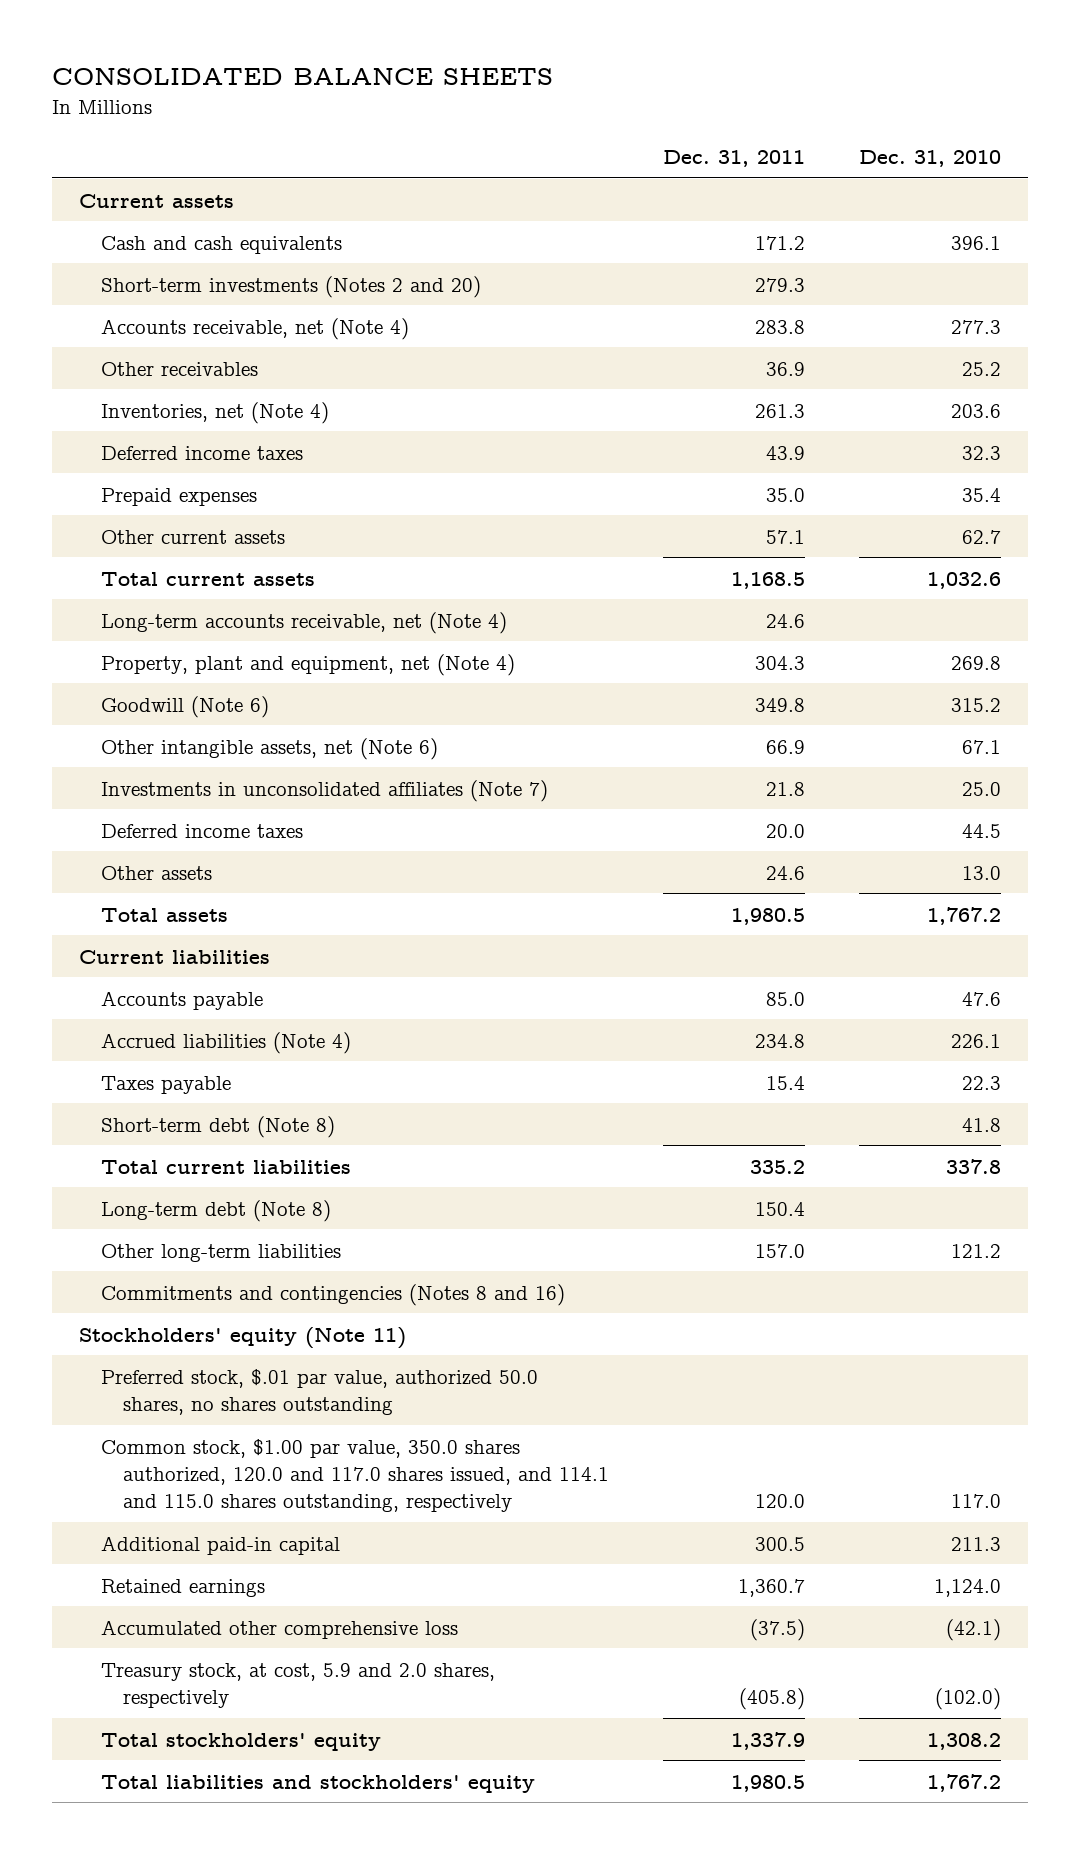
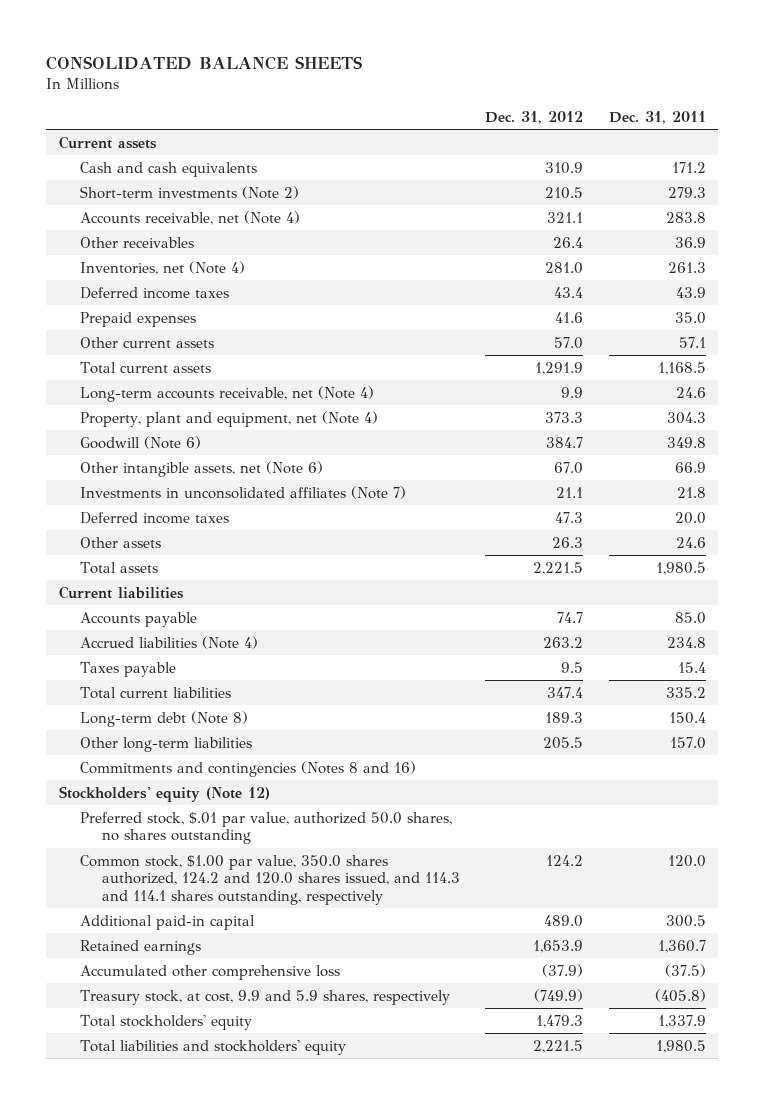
- | Dec. 31, 2011 | Dec. 31, 2010
+ | Dec. 31, 2012 | Dec. 31, 2011
- Short-term investments (Notes 2 and 20) | 279.3 |
+ Short-term investments (Note 2) | 210.5 | 279.3
- Short-term debt (Note 8) | | 41.8
- Stockholders' equity (Note 11)
+ Stockholders' equity (Note 12)
- Common stock, $1.00 par value, 350.0 shares authorized, 120.0 and 117.0 shares issued, and 114.1 and 115.0 shares outstanding, respectively | 120.0 | 117.0
+ Common stock, $1.00 par value, 350.0 shares authorized, 124.2 and 120.0 shares issued, and 114.3 and 114.1 shares outstanding, respectively | 124.2 | 120.0
- Treasury stock, at cost, 5.9 and 2.0 shares, respectively | (405.8) | (102.0)
+ Treasury stock, at cost, 9.9 and 5.9 shares, respectively | (749.9) | (405.8)

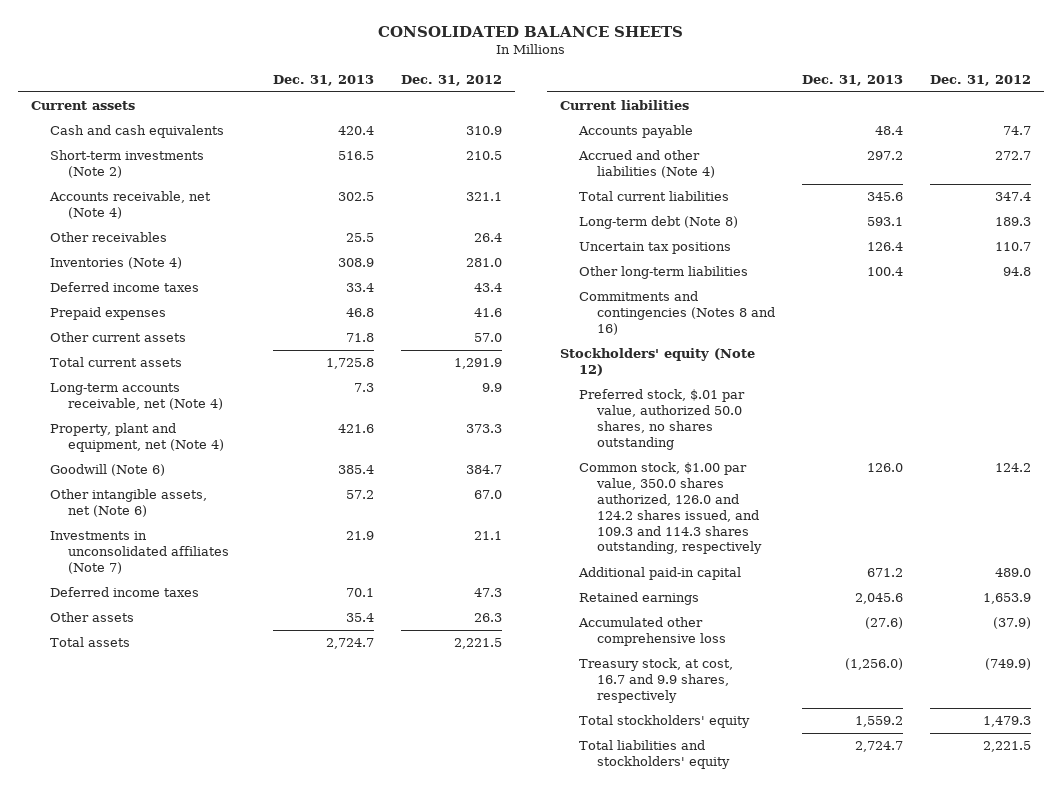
- | Dec. 31, 2012 | Dec. 31, 2011
+ | Dec. 31, 2013 | Dec. 31, 2012
- Inventories, net (Note 4) | 281.0 | 261.3
+ Inventories (Note 4) | 308.9 | 281.0
- Accrued liabilities (Note 4) | 263.2 | 234.8
- Taxes payable | 9.5 | 15.4
+ Accrued and other liabilities (Note 4) | 297.2 | 272.7
- Other long-term liabilities | 205.5 | 157.0
+ Uncertain tax positions | 126.4 | 110.7
+ Other long-term liabilities | 100.4 | 94.8
- Common stock, $1.00 par value, 350.0 shares authorized, 124.2 and 120.0 shares issued, and 114.3 and 114.1 shares outstanding, respectively | 124.2 | 120.0
+ Common stock, $1.00 par value, 350.0 shares authorized, 126.0 and 124.2 shares issued, and 109.3 and 114.3 shares outstanding, respectively | 126.0 | 124.2
- Treasury stock, at cost, 9.9 and 5.9 shares, respectively | (749.9) | (405.8)
+ Treasury stock, at cost, 16.7 and 9.9 shares, respectively | (1,256.0) | (749.9)

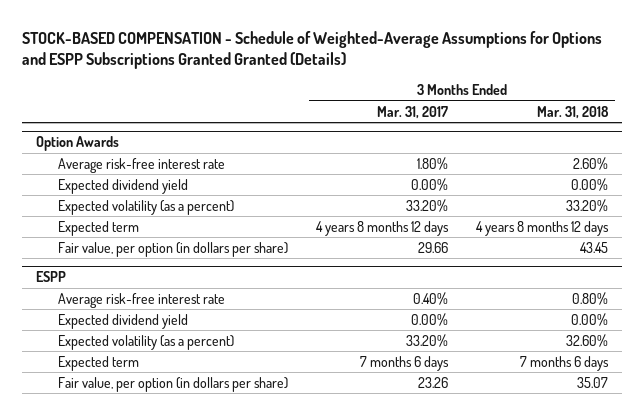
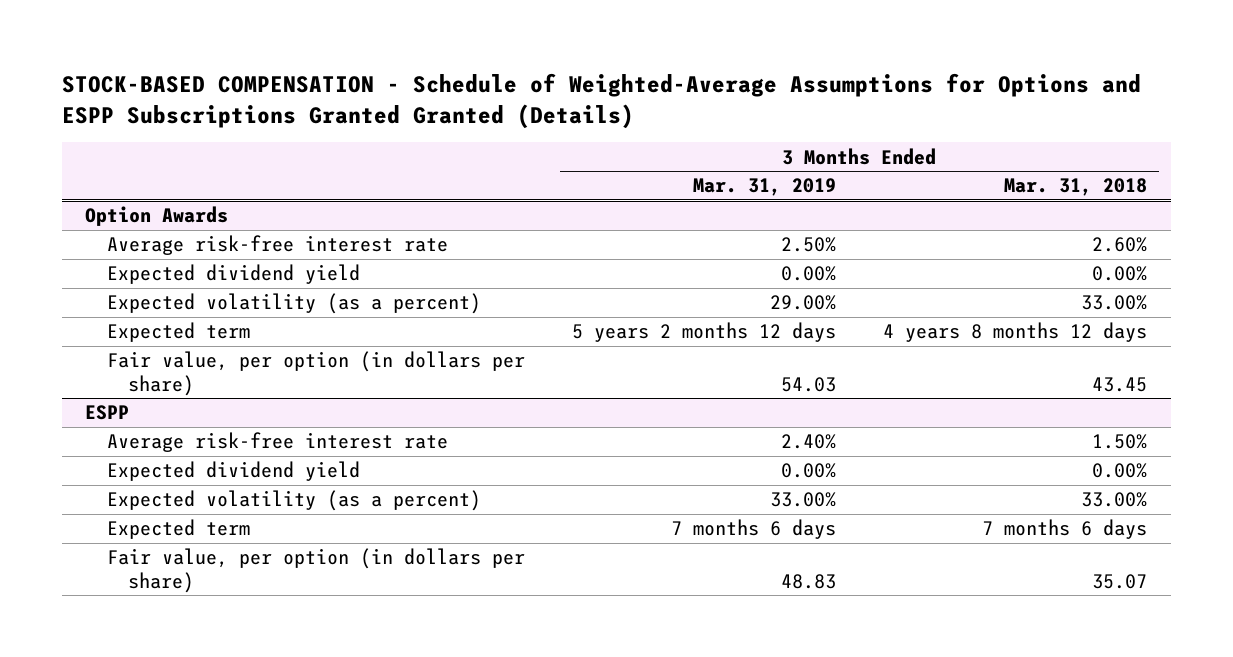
- | 3 Months Ended Mar. 31, 2017 | 3 Months Ended Mar. 31, 2018
+ | 3 Months Ended Mar. 31, 2019 | 3 Months Ended Mar. 31, 2018
@ Option Awards
- Expected volatility (as a percent) | 33.20% | 33.20%
+ Expected volatility (as a percent) | 29.00% | 33.00%
@ ESPP
- Average risk-free interest rate | 0.40% | 0.80%
+ Average risk-free interest rate | 2.40% | 1.50%
- Expected volatility (as a percent) | 33.20% | 32.60%
+ Expected volatility (as a percent) | 33.00% | 33.00%

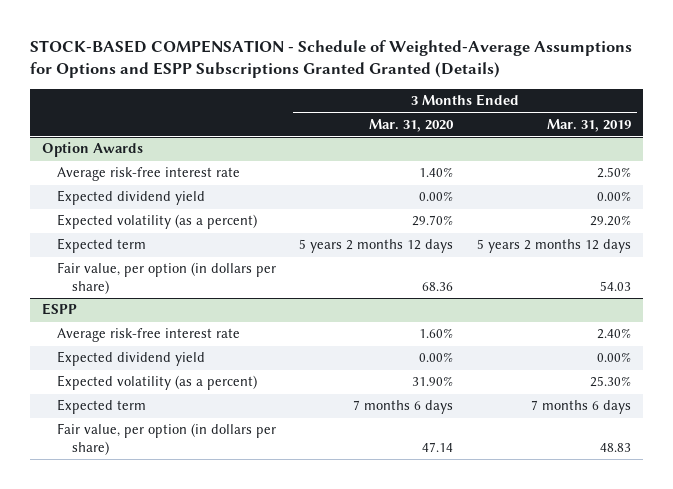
- | 3 Months Ended Mar. 31, 2019 | 3 Months Ended Mar. 31, 2018
+ | 3 Months Ended Mar. 31, 2020 | 3 Months Ended Mar. 31, 2019
@ Option Awards
- Expected volatility (as a percent) | 29.00% | 33.00%
+ Expected volatility (as a percent) | 29.70% | 29.20%
@ ESPP
- Expected volatility (as a percent) | 33.00% | 33.00%
+ Expected volatility (as a percent) | 31.90% | 25.30%

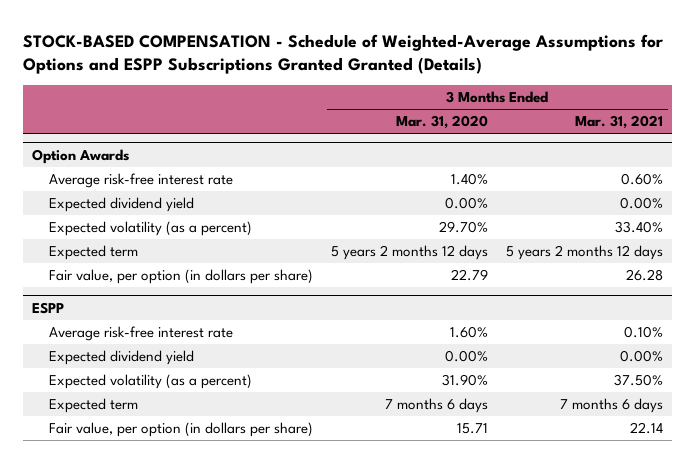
- | 3 Months Ended Mar. 31, 2020 | 3 Months Ended Mar. 31, 2019
+ | 3 Months Ended Mar. 31, 2020 | 3 Months Ended Mar. 31, 2021
@ Option Awards
- Fair value, per option (in dollars per share) | 68.36 | 54.03
+ Fair value, per option (in dollars per share) | 22.79 | 26.28
@ ESPP
- Fair value, per option (in dollars per share) | 47.14 | 48.83
+ Fair value, per option (in dollars per share) | 15.71 | 22.14

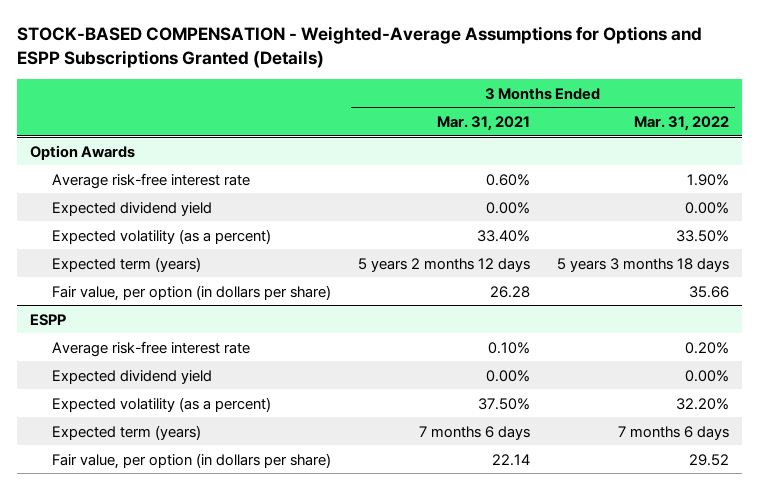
- STOCK-BASED COMPENSATION - Schedule of Weighted-Average Assumptions for Options and ESPP Subscriptions Granted Granted (Details)
+ STOCK-BASED COMPENSATION - Weighted-Average Assumptions for Options and ESPP Subscriptions Granted (Details)
- | 3 Months Ended Mar. 31, 2020 | 3 Months Ended Mar. 31, 2021
+ | 3 Months Ended Mar. 31, 2021 | 3 Months Ended Mar. 31, 2022
@ Option Awards
- Expected term | 5 years 2 months 12 days | 5 years 2 months 12 days
+ Expected term (years) | 5 years 2 months 12 days | 5 years 3 months 18 days
@ ESPP
- Expected term | 7 months 6 days | 7 months 6 days
+ Expected term (years) | 7 months 6 days | 7 months 6 days

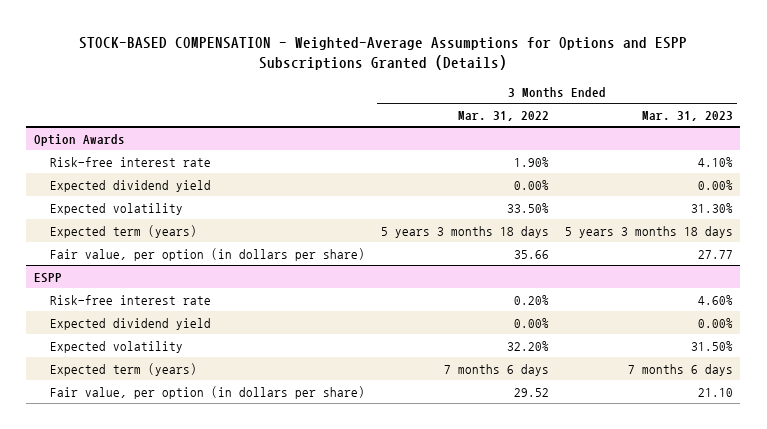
- | 3 Months Ended Mar. 31, 2021 | 3 Months Ended Mar. 31, 2022
+ | 3 Months Ended Mar. 31, 2022 | 3 Months Ended Mar. 31, 2023
@ Option Awards
- Average risk-free interest rate | 0.60% | 1.90%
+ Risk-free interest rate | 1.90% | 4.10%
- Expected volatility (as a percent) | 33.40% | 33.50%
+ Expected volatility | 33.50% | 31.30%
@ ESPP
- Average risk-free interest rate | 0.10% | 0.20%
+ Risk-free interest rate | 0.20% | 4.60%
- Expected volatility (as a percent) | 37.50% | 32.20%
+ Expected volatility | 32.20% | 31.50%

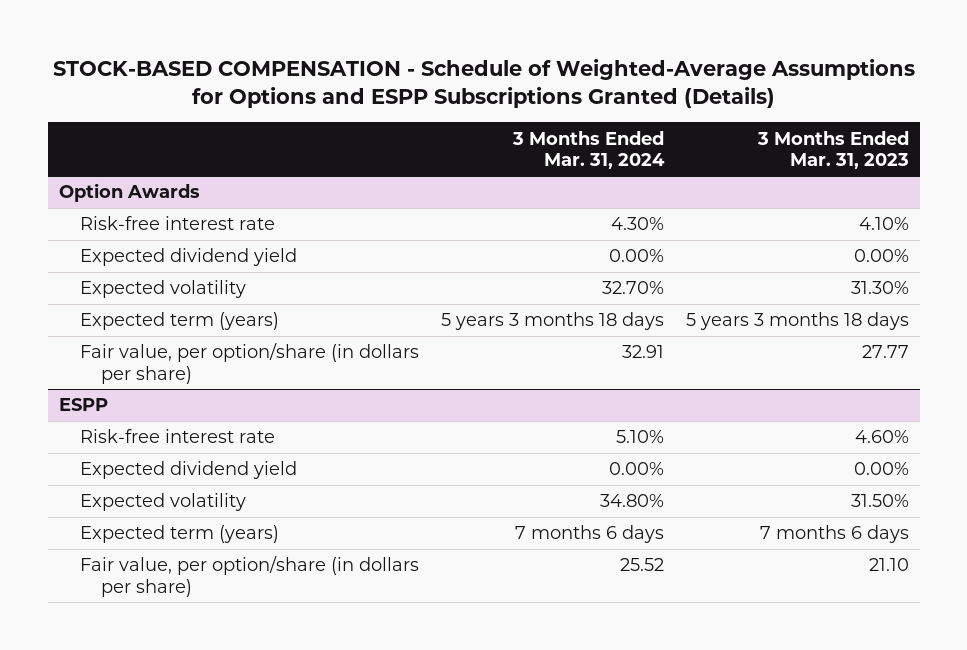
- STOCK-BASED COMPENSATION - Weighted-Average Assumptions for Options and ESPP Subscriptions Granted (Details)
+ STOCK-BASED COMPENSATION - Schedule of Weighted-Average Assumptions for Options and ESPP Subscriptions Granted (Details)
- | 3 Months Ended Mar. 31, 2022 | 3 Months Ended Mar. 31, 2023
+ | 3 Months Ended Mar. 31, 2024 | 3 Months Ended Mar. 31, 2023
@ Option Awards
- Fair value, per option (in dollars per share) | 35.66 | 27.77
+ Fair value, per option/share (in dollars per share) | 32.91 | 27.77
@ ESPP
- Fair value, per option (in dollars per share) | 29.52 | 21.10
+ Fair value, per option/share (in dollars per share) | 25.52 | 21.10

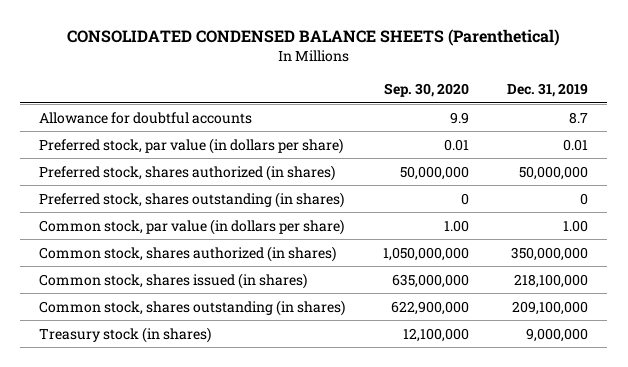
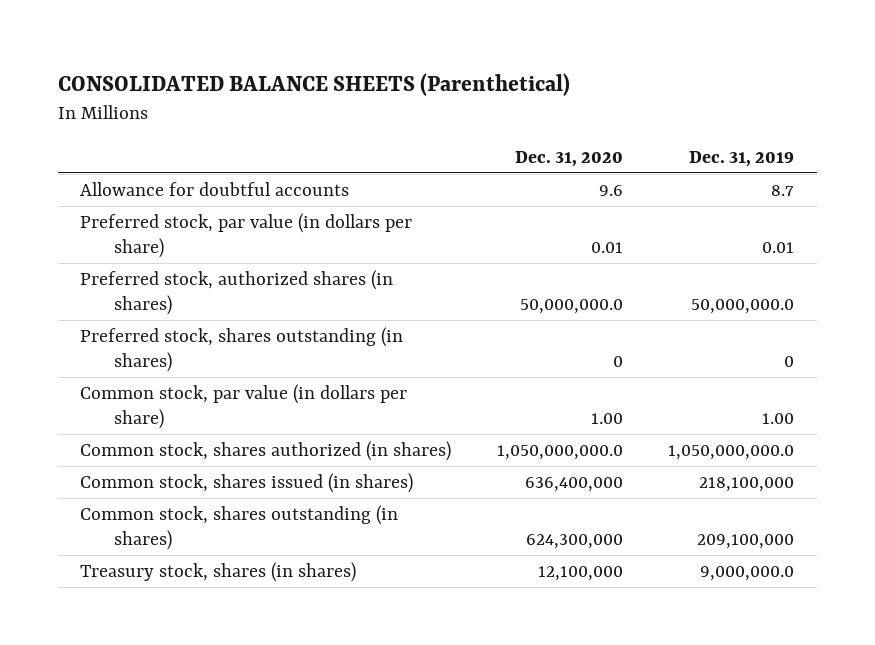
- CONSOLIDATED CONDENSED BALANCE SHEETS (Parenthetical)
+ CONSOLIDATED BALANCE SHEETS (Parenthetical)
- | Sep. 30, 2020 | Dec. 31, 2019
+ | Dec. 31, 2020 | Dec. 31, 2019
- Preferred stock, shares authorized (in shares) | 50,000,000 | 50,000,000
+ Preferred stock, authorized shares (in shares) | 50,000,000.0 | 50,000,000.0
- Common stock, shares authorized (in shares) | 1,050,000,000 | 350,000,000
+ Common stock, shares authorized (in shares) | 1,050,000,000.0 | 1,050,000,000.0
- Treasury stock (in shares) | 12,100,000 | 9,000,000
+ Treasury stock, shares (in shares) | 12,100,000 | 9,000,000.0

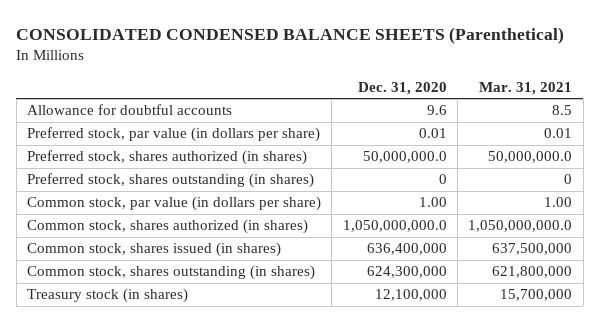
- CONSOLIDATED BALANCE SHEETS (Parenthetical)
+ CONSOLIDATED CONDENSED BALANCE SHEETS (Parenthetical)
- | Dec. 31, 2020 | Dec. 31, 2019
+ | Dec. 31, 2020 | Mar. 31, 2021
- Preferred stock, authorized shares (in shares) | 50,000,000.0 | 50,000,000.0
+ Preferred stock, shares authorized (in shares) | 50,000,000.0 | 50,000,000.0
- Treasury stock, shares (in shares) | 12,100,000 | 9,000,000.0
+ Treasury stock (in shares) | 12,100,000 | 15,700,000

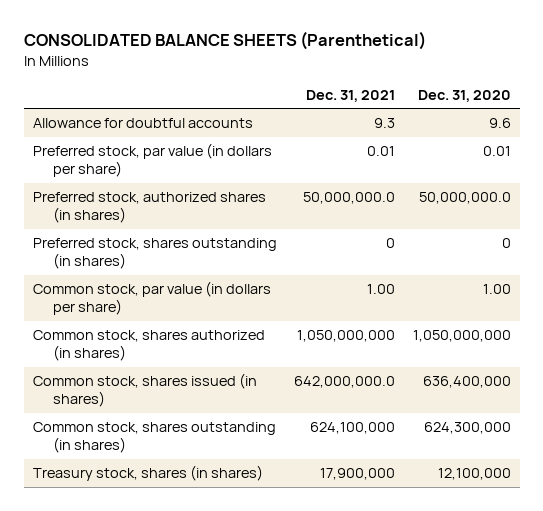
- CONSOLIDATED CONDENSED BALANCE SHEETS (Parenthetical)
+ CONSOLIDATED BALANCE SHEETS (Parenthetical)
- | Dec. 31, 2020 | Mar. 31, 2021
+ | Dec. 31, 2021 | Dec. 31, 2020
- Preferred stock, shares authorized (in shares) | 50,000,000.0 | 50,000,000.0
+ Preferred stock, authorized shares (in shares) | 50,000,000.0 | 50,000,000.0
- Common stock, shares authorized (in shares) | 1,050,000,000.0 | 1,050,000,000.0
+ Common stock, shares authorized (in shares) | 1,050,000,000 | 1,050,000,000
- Treasury stock (in shares) | 12,100,000 | 15,700,000
+ Treasury stock, shares (in shares) | 17,900,000 | 12,100,000

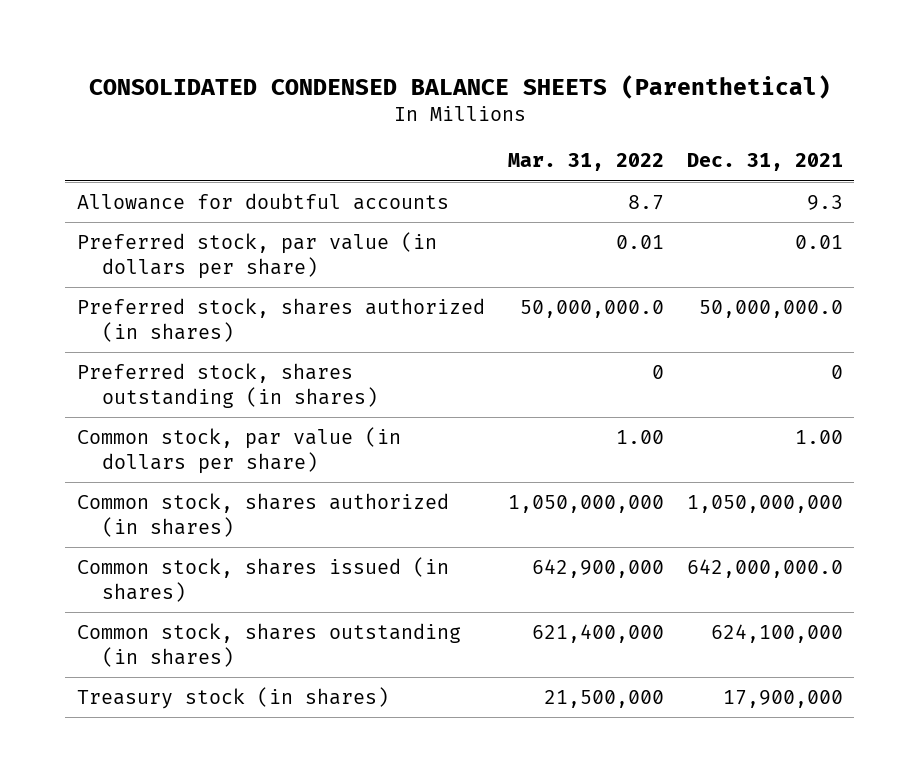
- CONSOLIDATED BALANCE SHEETS (Parenthetical)
+ CONSOLIDATED CONDENSED BALANCE SHEETS (Parenthetical)
- | Dec. 31, 2021 | Dec. 31, 2020
+ | Mar. 31, 2022 | Dec. 31, 2021
- Preferred stock, authorized shares (in shares) | 50,000,000.0 | 50,000,000.0
+ Preferred stock, shares authorized (in shares) | 50,000,000.0 | 50,000,000.0
- Treasury stock, shares (in shares) | 17,900,000 | 12,100,000
+ Treasury stock (in shares) | 21,500,000 | 17,900,000

